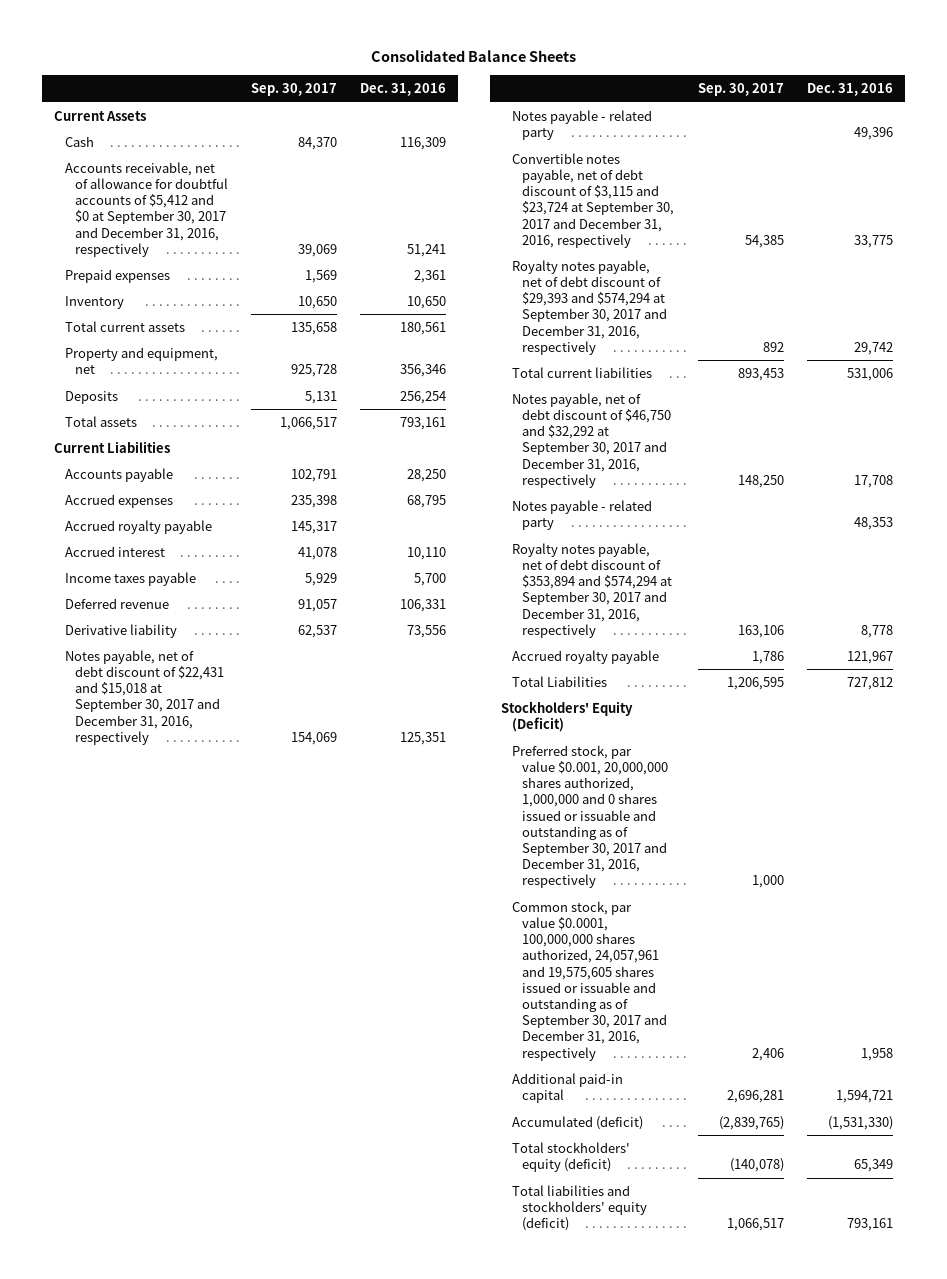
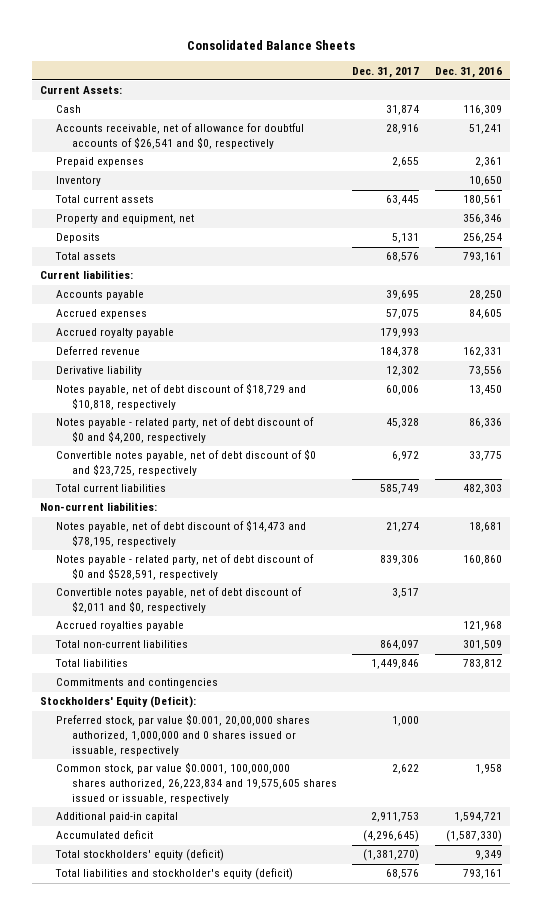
- | Sep. 30, 2017 | Dec. 31, 2016
+ | Dec. 31, 2017 | Dec. 31, 2016
- Current Assets
+ Current Assets:
- Accounts receivable, net of allowance for doubtful accounts of $5,412 and $0 at September 30, 2017 and December 31, 2016, respectively | 39,069 | 51,241
+ Accounts receivable, net of allowance for doubtful accounts of $26,541 and $0, respectively | 28,916 | 51,241
- Current Liabilities
+ Current liabilities:
- Accrued expenses | 235,398 | 68,795
+ Accrued expenses | 57,075 | 84,605
- Accrued interest | 41,078 | 10,110
- Income taxes payable | 5,929 | 5,700
- Deferred revenue | 91,057 | 106,331
+ Deferred revenue | 184,378 | 162,331
- Notes payable, net of debt discount of $22,431 and $15,018 at September 30, 2017 and December 31, 2016, respectively | 154,069 | 125,351
- Notes payable - related party | | 49,396
- Convertible notes payable, net of debt discount of $3,115 and $23,724 at September 30, 2017 and December 31, 2016, respectively | 54,385 | 33,775
- Royalty notes payable, net of debt discount of $29,393 and $574,294 at September 30, 2017 and December 31, 2016, respectively | 892 | 29,742
- Total current liabilities | 893,453 | 531,006
- Notes payable, net of debt discount of $46,750 and $32,292 at September 30, 2017 and December 31, 2016, respectively | 148,250 | 17,708
- Notes payable - related party | | 48,353
- Royalty notes payable, net of debt discount of $353,894 and $574,294 at September 30, 2017 and December 31, 2016, respectively | 163,106 | 8,778
- Accrued royalty payable | 1,786 | 121,967
- Total Liabilities | 1,206,595 | 727,812
- Stockholders' Equity (Deficit)
- Preferred stock, par value $0.001, 20,000,000 shares authorized, 1,000,000 and 0 shares issued or issuable and outstanding as of September 30, 2017 and December 31, 2016, respectively | 1,000 |
- Common stock, par value $0.0001, 100,000,000 shares authorized, 24,057,961 and 19,575,605 shares issued or issuable and outstanding as of September 30, 2017 and December 31, 2016, respectively | 2,406 | 1,958
+ Notes payable, net of debt discount of $18,729 and $10,818, respectively | 60,006 | 13,450
+ Notes payable - related party, net of debt discount of $0 and $4,200, respectively | 45,328 | 86,336
+ Convertible notes payable, net of debt discount of $0 and $23,725, respectively | 6,972 | 33,775
+ Total current liabilities | 585,749 | 482,303
+ Non-current liabilities:
+ Notes payable, net of debt discount of $14,473 and $78,195, respectively | 21,274 | 18,681
+ Notes payable - related party, net of debt discount of $0 and $528,591, respectively | 839,306 | 160,860
+ Convertible notes payable, net of debt discount of $2,011 and $0, respectively | 3,517 |
+ Accrued royalties payable | | 121,968
+ Total non-current liabilities | 864,097 | 301,509
+ Total liabilities | 1,449,846 | 783,812
+ Commitments and contingencies
+ Stockholders' Equity (Deficit):
+ Preferred stock, par value $0.001, 20,00,000 shares authorized, 1,000,000 and 0 shares issued or issuable, respectively | 1,000 |
+ Common stock, par value $0.0001, 100,000,000 shares authorized, 26,223,834 and 19,575,605 shares issued or issuable, respectively | 2,622 | 1,958
- Accumulated (deficit) | (2,839,765) | (1,531,330)
- Total stockholders' equity (deficit) | (140,078) | 65,349
- Total liabilities and stockholders' equity (deficit) | 1,066,517 | 793,161
+ Accumulated deficit | (4,296,645) | (1,587,330)
+ Total stockholders' equity (deficit) | (1,381,270) | 9,349
+ Total liabilities and stockholder's equity (deficit) | 68,576 | 793,161

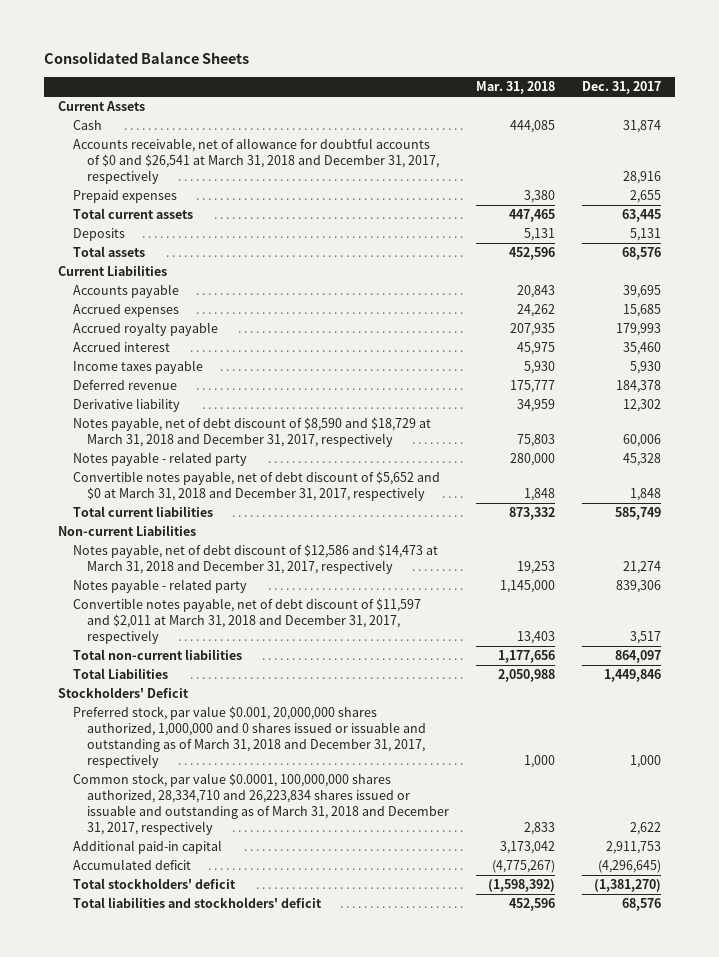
- | Dec. 31, 2017 | Dec. 31, 2016
+ | Mar. 31, 2018 | Dec. 31, 2017
- Current Assets:
+ Current Assets
- Accounts receivable, net of allowance for doubtful accounts of $26,541 and $0, respectively | 28,916 | 51,241
+ Accounts receivable, net of allowance for doubtful accounts of $0 and $26,541 at March 31, 2018 and December 31, 2017, respectively | | 28,916
- Inventory | | 10,650
- Property and equipment, net | | 356,346
- Current liabilities:
+ Current Liabilities
- Accrued expenses | 57,075 | 84,605
+ Accrued expenses | 24,262 | 15,685
+ Accrued interest | 45,975 | 35,460
+ Income taxes payable | 5,930 | 5,930
- Notes payable, net of debt discount of $18,729 and $10,818, respectively | 60,006 | 13,450
- Notes payable - related party, net of debt discount of $0 and $4,200, respectively | 45,328 | 86,336
- Convertible notes payable, net of debt discount of $0 and $23,725, respectively | 6,972 | 33,775
+ Notes payable, net of debt discount of $8,590 and $18,729 at March 31, 2018 and December 31, 2017, respectively | 75,803 | 60,006
+ Notes payable - related party | 280,000 | 45,328
+ Convertible notes payable, net of debt discount of $5,652 and $0 at March 31, 2018 and December 31, 2017, respectively | 1,848 | 1,848
- Non-current liabilities:
- Notes payable, net of debt discount of $14,473 and $78,195, respectively | 21,274 | 18,681
- Notes payable - related party, net of debt discount of $0 and $528,591, respectively | 839,306 | 160,860
- Convertible notes payable, net of debt discount of $2,011 and $0, respectively | 3,517 |
- Accrued royalties payable | | 121,968
+ Non-current Liabilities
+ Notes payable, net of debt discount of $12,586 and $14,473 at March 31, 2018 and December 31, 2017, respectively | 19,253 | 21,274
+ Notes payable - related party | 1,145,000 | 839,306
+ Convertible notes payable, net of debt discount of $11,597 and $2,011 at March 31, 2018 and December 31, 2017, respectively | 13,403 | 3,517
- Total liabilities | 1,449,846 | 783,812
- Commitments and contingencies
- Stockholders' Equity (Deficit):
- Preferred stock, par value $0.001, 20,00,000 shares authorized, 1,000,000 and 0 shares issued or issuable, respectively | 1,000 |
- Common stock, par value $0.0001, 100,000,000 shares authorized, 26,223,834 and 19,575,605 shares issued or issuable, respectively | 2,622 | 1,958
+ Total Liabilities | 2,050,988 | 1,449,846
+ Stockholders' Deficit
+ Preferred stock, par value $0.001, 20,000,000 shares authorized, 1,000,000 and 0 shares issued or issuable and outstanding as of March 31, 2018 and December 31, 2017, respectively | 1,000 | 1,000
+ Common stock, par value $0.0001, 100,000,000 shares authorized, 28,334,710 and 26,223,834 shares issued or issuable and outstanding as of March 31, 2018 and December 31, 2017, respectively | 2,833 | 2,622
- Total stockholders' equity (deficit) | (1,381,270) | 9,349
- Total liabilities and stockholder's equity (deficit) | 68,576 | 793,161
+ Total stockholders' deficit | (1,598,392) | (1,381,270)
+ Total liabilities and stockholders' deficit | 452,596 | 68,576

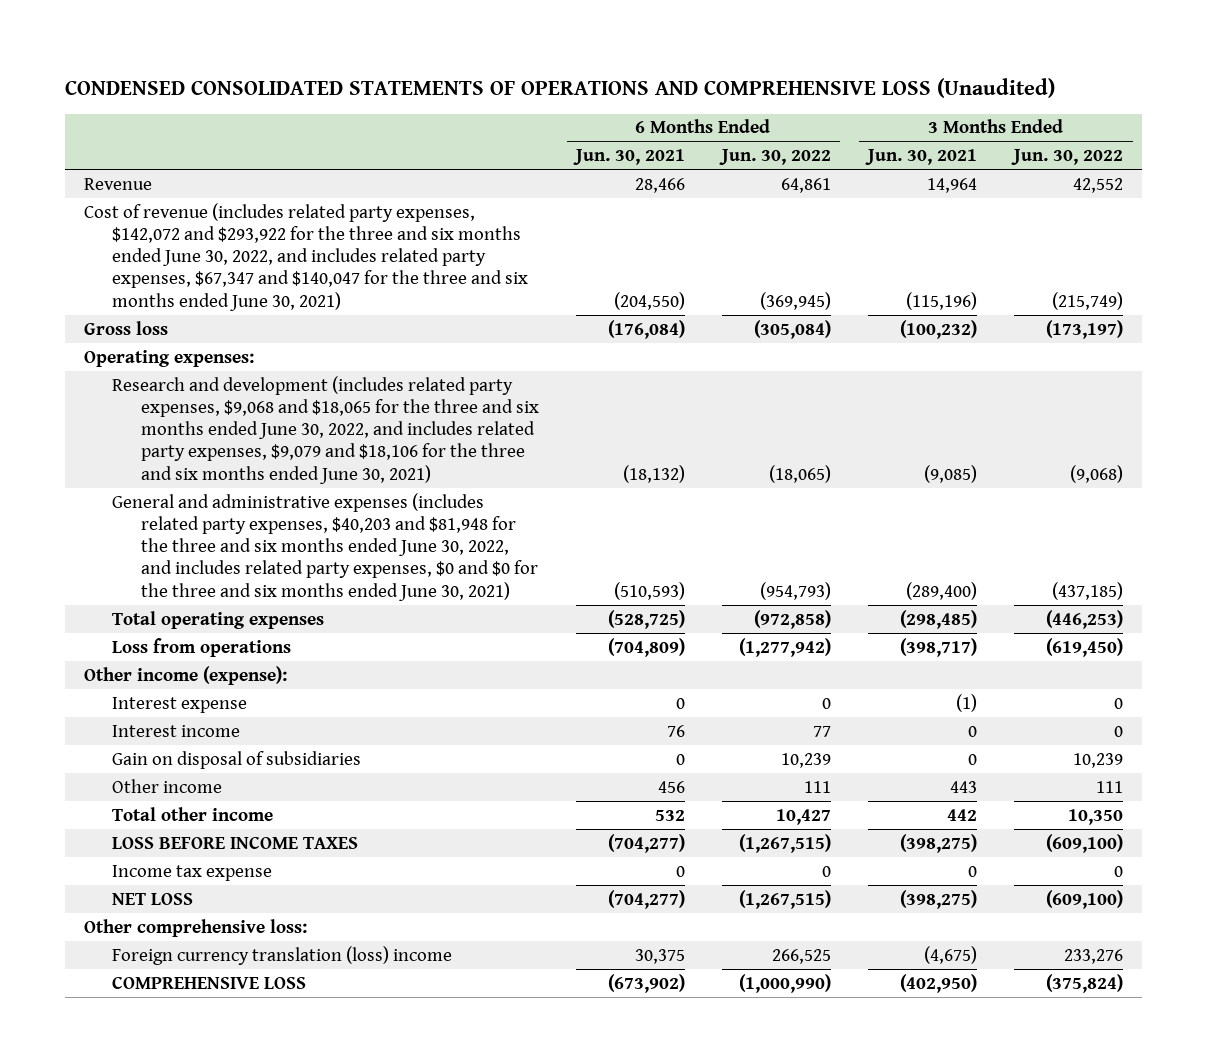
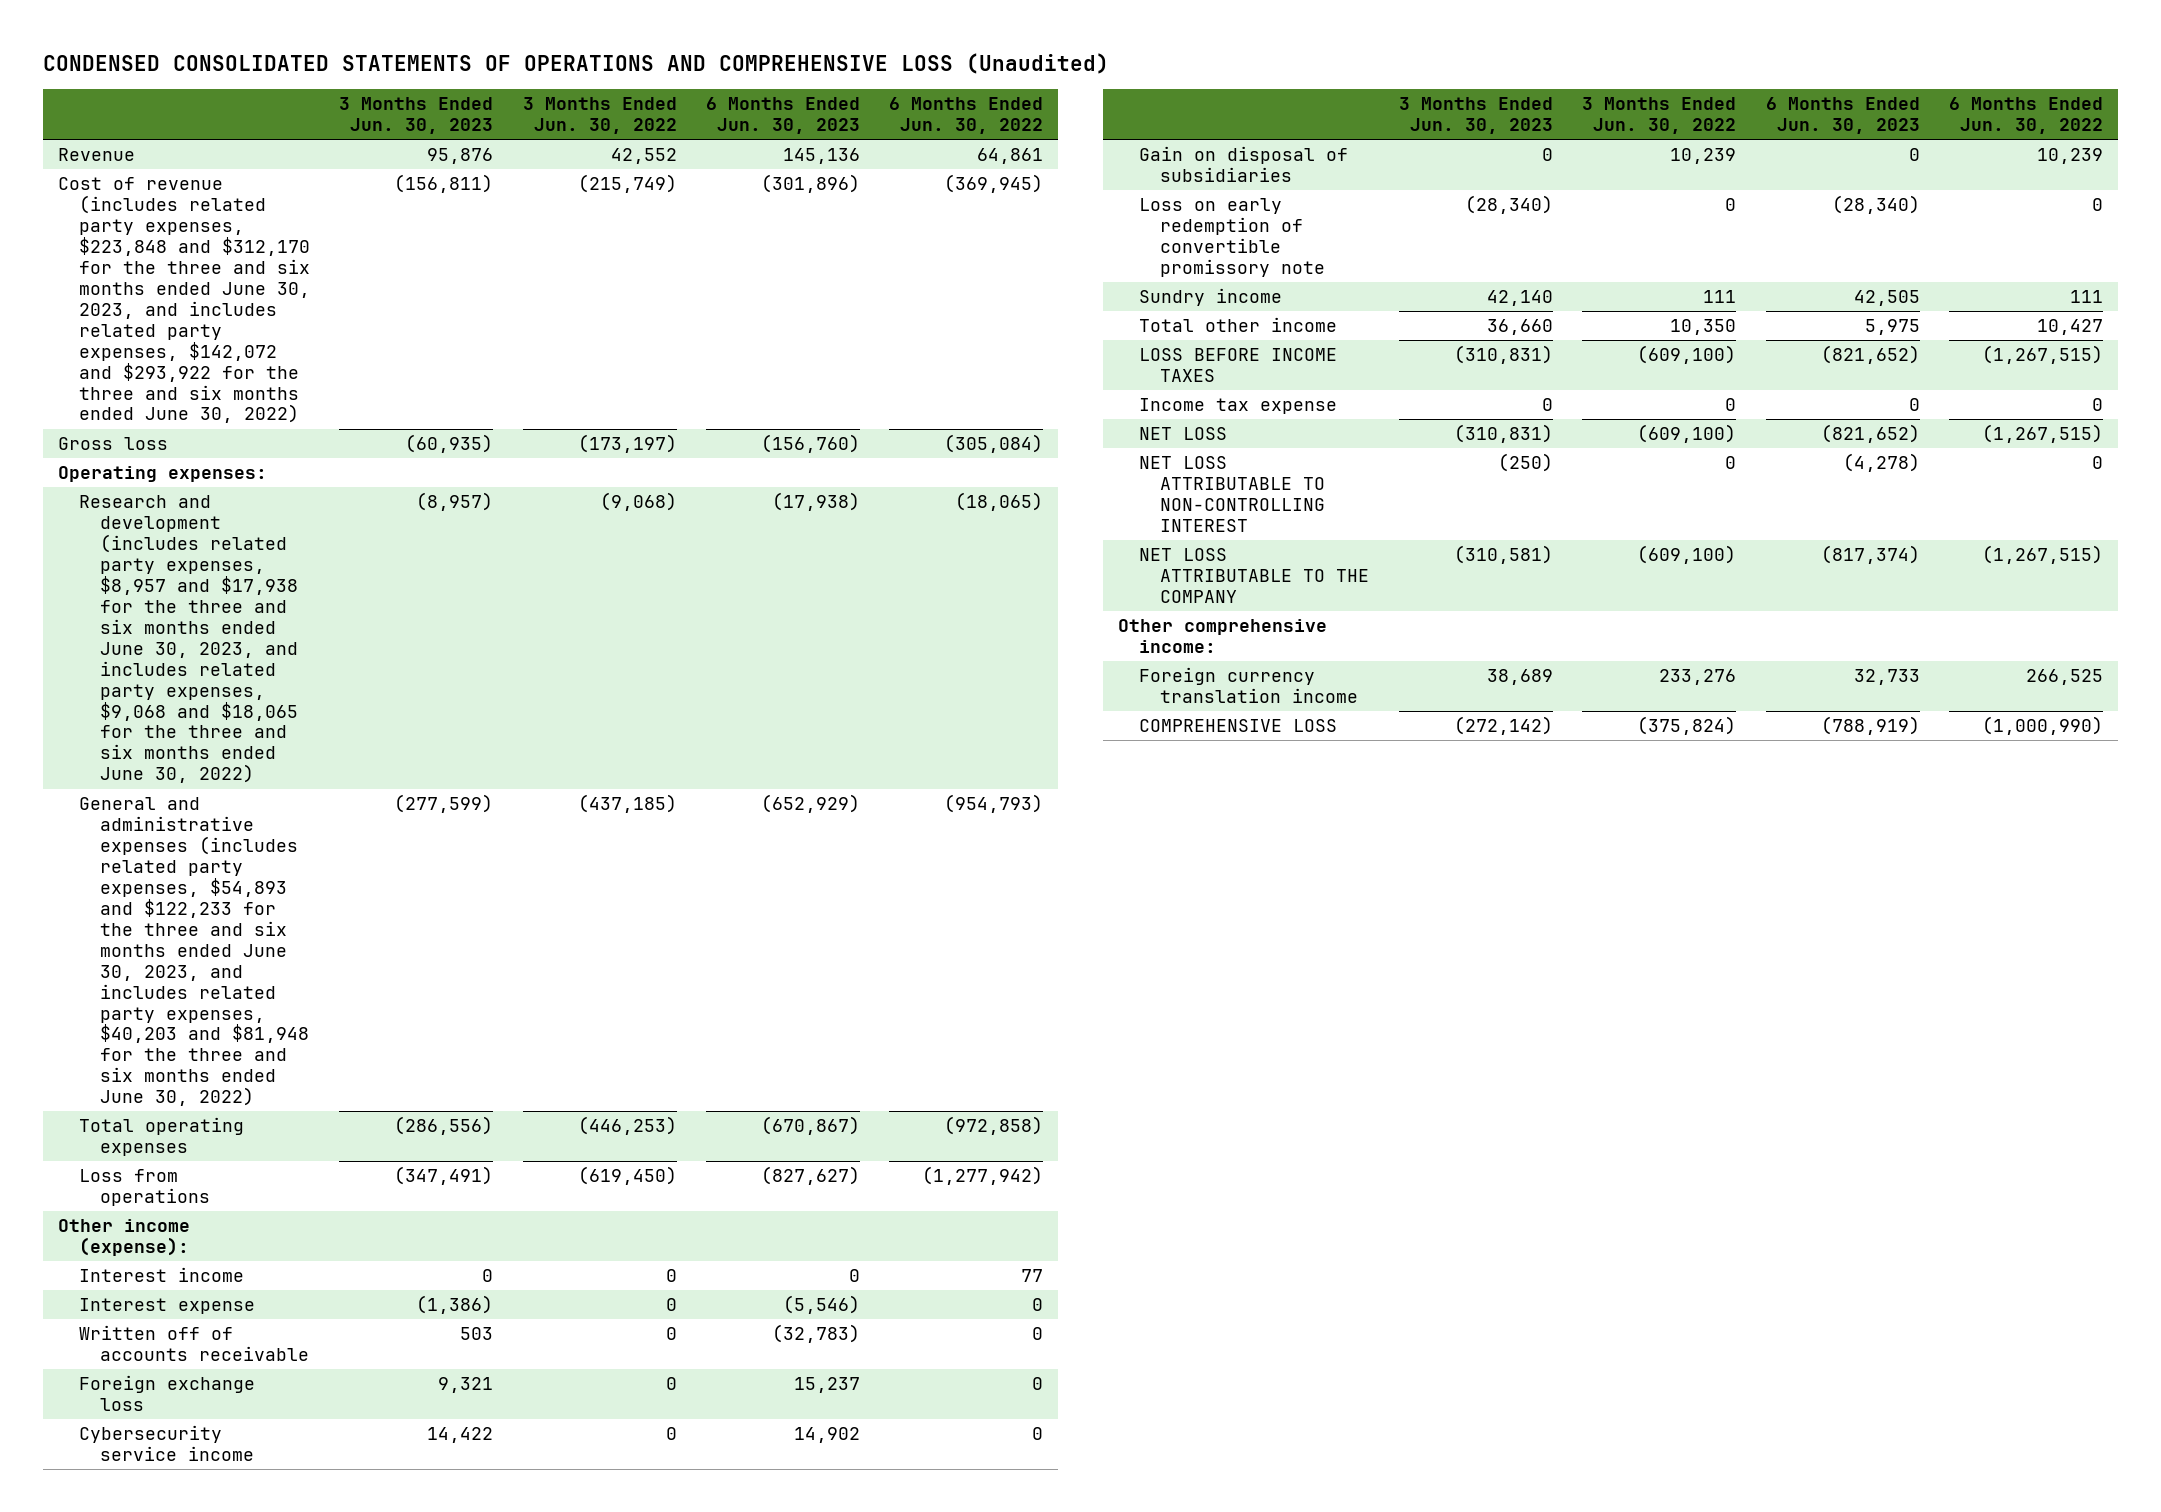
- | 6 Months Ended Jun. 30, 2021 | 6 Months Ended Jun. 30, 2022 | 3 Months Ended Jun. 30, 2021 | 3 Months Ended Jun. 30, 2022
+ | 3 Months Ended Jun. 30, 2023 | 3 Months Ended Jun. 30, 2022 | 6 Months Ended Jun. 30, 2023 | 6 Months Ended Jun. 30, 2022
- Cost of revenue (includes related party expenses, $142,072 and $293,922 for the three and six months ended June 30, 2022, and includes related party expenses, $67,347 and $140,047 for the three and six months ended June 30, 2021) | (204,550) | (369,945) | (115,196) | (215,749)
+ Cost of revenue (includes related party expenses, $223,848 and $312,170 for the three and six months ended June 30, 2023, and includes related party expenses, $142,072 and $293,922 for the three and six months ended June 30, 2022) | (156,811) | (215,749) | (301,896) | (369,945)
- Research and development (includes related party expenses, $9,068 and $18,065 for the three and six months ended June 30, 2022, and includes related party expenses, $9,079 and $18,106 for the three and six months ended June 30, 2021) | (18,132) | (18,065) | (9,085) | (9,068)
- General and administrative expenses (includes related party expenses, $40,203 and $81,948 for the three and six months ended June 30, 2022, and includes related party expenses, $0 and $0 for the three and six months ended June 30, 2021) | (510,593) | (954,793) | (289,400) | (437,185)
+ Research and development (includes related party expenses, $8,957 and $17,938 for the three and six months ended June 30, 2023, and includes related party expenses, $9,068 and $18,065 for the three and six months ended June 30, 2022) | (8,957) | (9,068) | (17,938) | (18,065)
+ General and administrative expenses (includes related party expenses, $54,893 and $122,233 for the three and six months ended June 30, 2023, and includes related party expenses, $40,203 and $81,948 for the three and six months ended June 30, 2022) | (277,599) | (437,185) | (652,929) | (954,793)
moved down: Interest expense | (1,386) | 0 | (5,546) | 0
+ Written off of accounts receivable | 503 | 0 | (32,783) | 0
+ Foreign exchange loss | 9,321 | 0 | 15,237 | 0
+ Cybersecurity service income | 14,422 | 0 | 14,902 | 0
- Other income | 456 | 111 | 443 | 111
+ Loss on early redemption of convertible promissory note | (28,340) | 0 | (28,340) | 0
+ Sundry income | 42,140 | 111 | 42,505 | 111
- Other comprehensive loss:
- Foreign currency translation (loss) income | 30,375 | 266,525 | (4,675) | 233,276
+ NET LOSS ATTRIBUTABLE TO NON-CONTROLLING INTEREST | (250) | 0 | (4,278) | 0
+ NET LOSS ATTRIBUTABLE TO THE COMPANY | (310,581) | (609,100) | (817,374) | (1,267,515)
+ Other comprehensive income:
+ Foreign currency translation income | 38,689 | 233,276 | 32,733 | 266,525

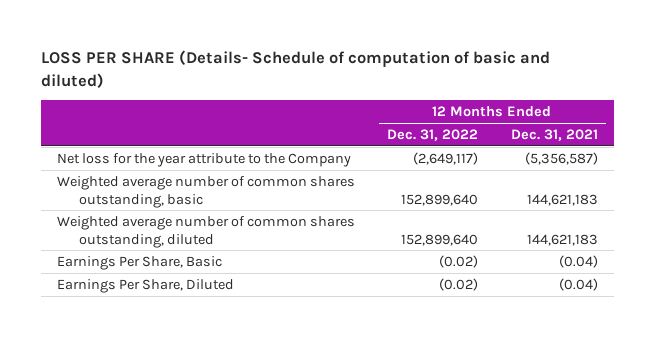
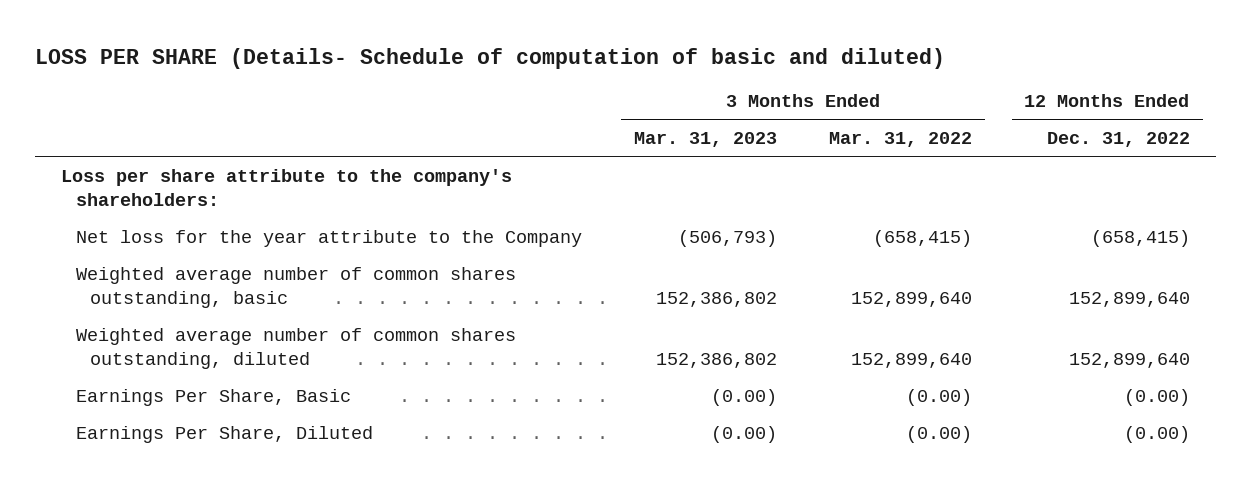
- | 12 Months Ended Dec. 31, 2022 | 12 Months Ended Dec. 31, 2021
+ | 3 Months Ended Mar. 31, 2023 | 3 Months Ended Mar. 31, 2022 | 12 Months Ended Dec. 31, 2022
- Net loss for the year attribute to the Company | (2,649,117) | (5,356,587)
+ Loss per share attribute to the company's shareholders:
+ Net loss for the year attribute to the Company | (506,793) | (658,415) | (658,415)
- Earnings Per Share, Basic | (0.02) | (0.04)
- Earnings Per Share, Diluted | (0.02) | (0.04)
+ Earnings Per Share, Basic | (0.00) | (0.00) | (0.00)
+ Earnings Per Share, Diluted | (0.00) | (0.00) | (0.00)

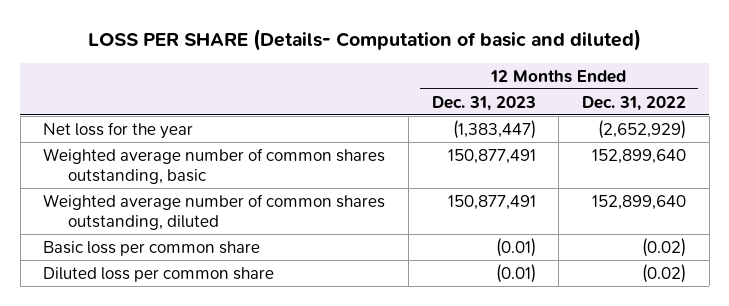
- LOSS PER SHARE (Details- Schedule of computation of basic and diluted)
+ LOSS PER SHARE (Details- Computation of basic and diluted)
- | 3 Months Ended Mar. 31, 2023 | 3 Months Ended Mar. 31, 2022 | 12 Months Ended Dec. 31, 2022
+ | 12 Months Ended Dec. 31, 2023 | 12 Months Ended Dec. 31, 2022
- Loss per share attribute to the company's shareholders:
- Net loss for the year attribute to the Company | (506,793) | (658,415) | (658,415)
+ Net loss for the year | (1,383,447) | (2,652,929)
- Earnings Per Share, Basic | (0.00) | (0.00) | (0.00)
- Earnings Per Share, Diluted | (0.00) | (0.00) | (0.00)
+ Basic loss per common share | (0.01) | (0.02)
+ Diluted loss per common share | (0.01) | (0.02)

